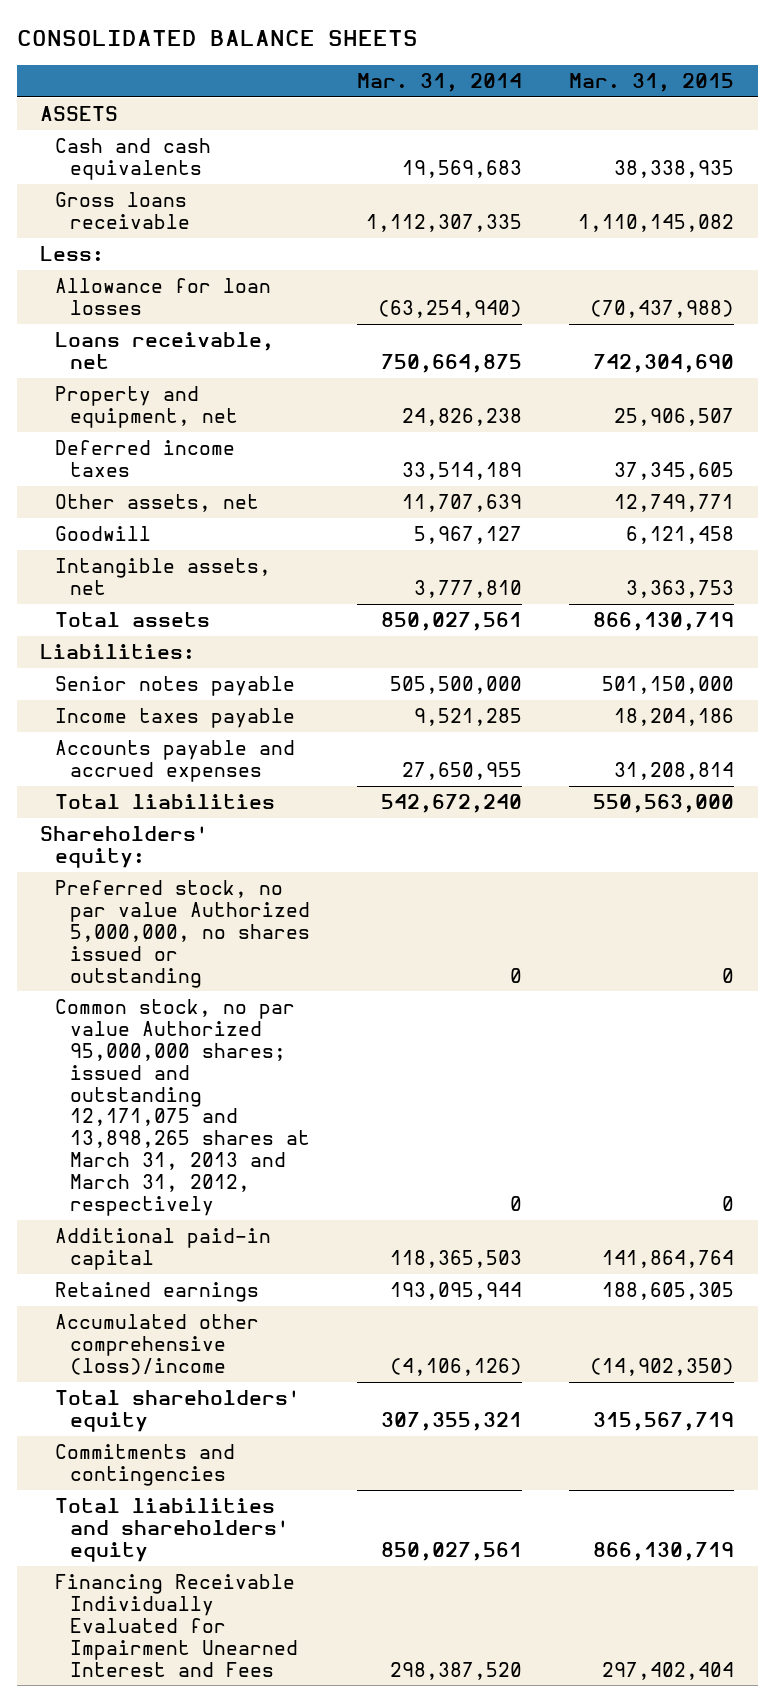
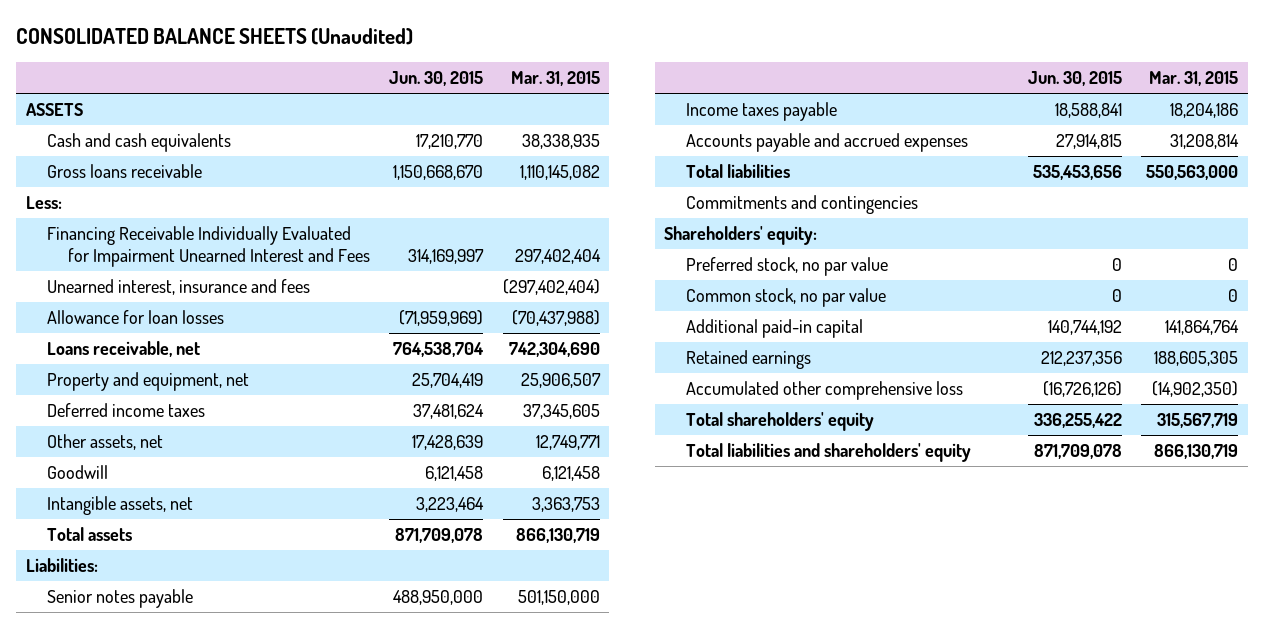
- CONSOLIDATED BALANCE SHEETS
+ CONSOLIDATED BALANCE SHEETS (Unaudited)
- | Mar. 31, 2014 | Mar. 31, 2015
+ | Jun. 30, 2015 | Mar. 31, 2015
moved up: Financing Receivable Individually Evaluated for Impairment Unearned Interest and Fees | 314,169,997 | 297,402,404
+ Unearned interest, insurance and fees | | (297,402,404)
moved up: Commitments and contingencies
- Preferred stock, no par value Authorized 5,000,000, no shares issued or outstanding | 0 | 0
- Common stock, no par value Authorized 95,000,000 shares; issued and outstanding 12,171,075 and 13,898,265 shares at March 31, 2013 and March 31, 2012, respectively | 0 | 0
+ Preferred stock, no par value | 0 | 0
+ Common stock, no par value | 0 | 0
- Accumulated other comprehensive (loss)/income | (4,106,126) | (14,902,350)
+ Accumulated other comprehensive loss | (16,726,126) | (14,902,350)

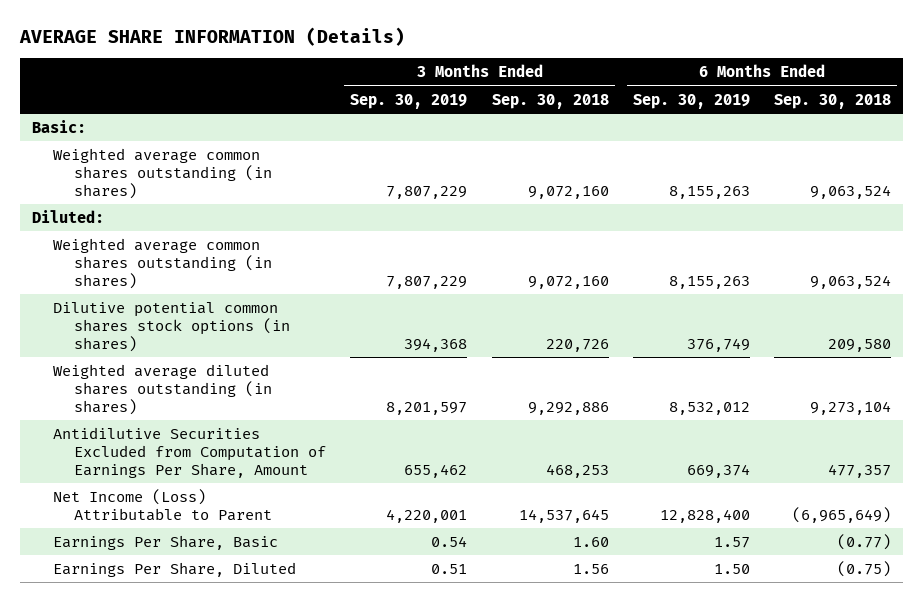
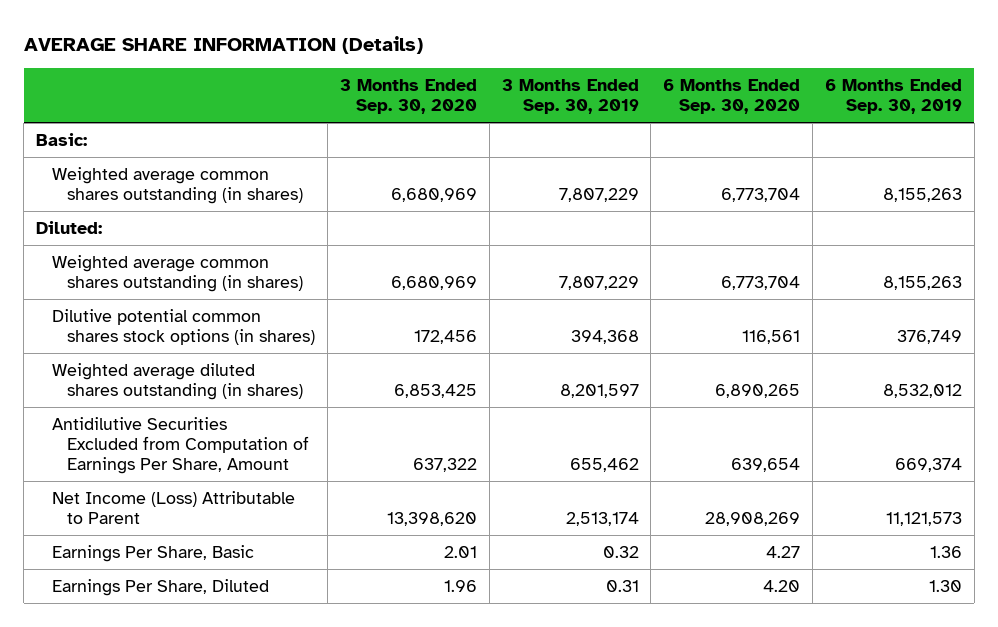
- | 3 Months Ended Sep. 30, 2019 | 3 Months Ended Sep. 30, 2018 | 6 Months Ended Sep. 30, 2019 | 6 Months Ended Sep. 30, 2018
+ | 3 Months Ended Sep. 30, 2020 | 3 Months Ended Sep. 30, 2019 | 6 Months Ended Sep. 30, 2020 | 6 Months Ended Sep. 30, 2019
- Net Income (Loss) Attributable to Parent | 4,220,001 | 14,537,645 | 12,828,400 | (6,965,649)
- Earnings Per Share, Basic | 0.54 | 1.60 | 1.57 | (0.77)
- Earnings Per Share, Diluted | 0.51 | 1.56 | 1.50 | (0.75)
+ Net Income (Loss) Attributable to Parent | 13,398,620 | 2,513,174 | 28,908,269 | 11,121,573
+ Earnings Per Share, Basic | 2.01 | 0.32 | 4.27 | 1.36
+ Earnings Per Share, Diluted | 1.96 | 0.31 | 4.20 | 1.30

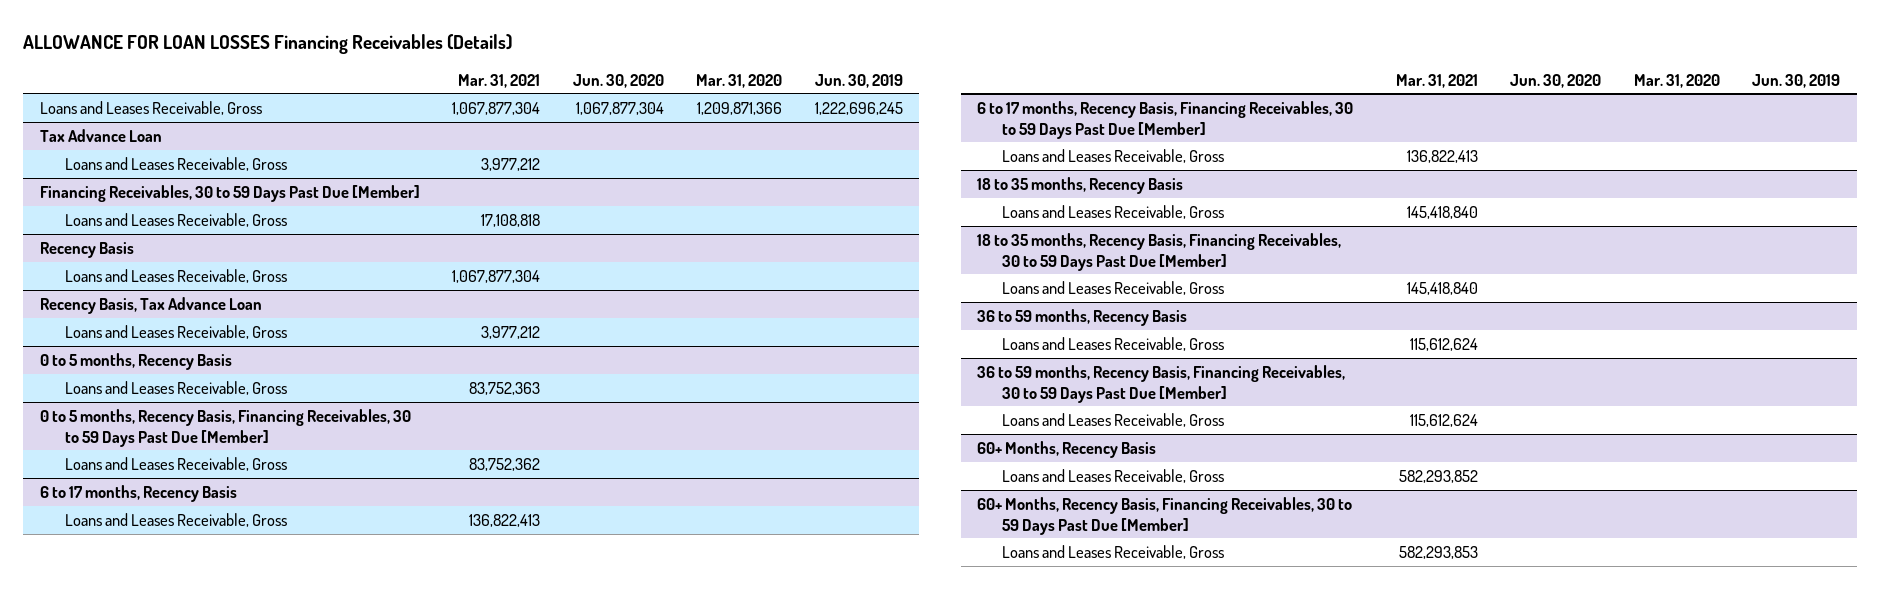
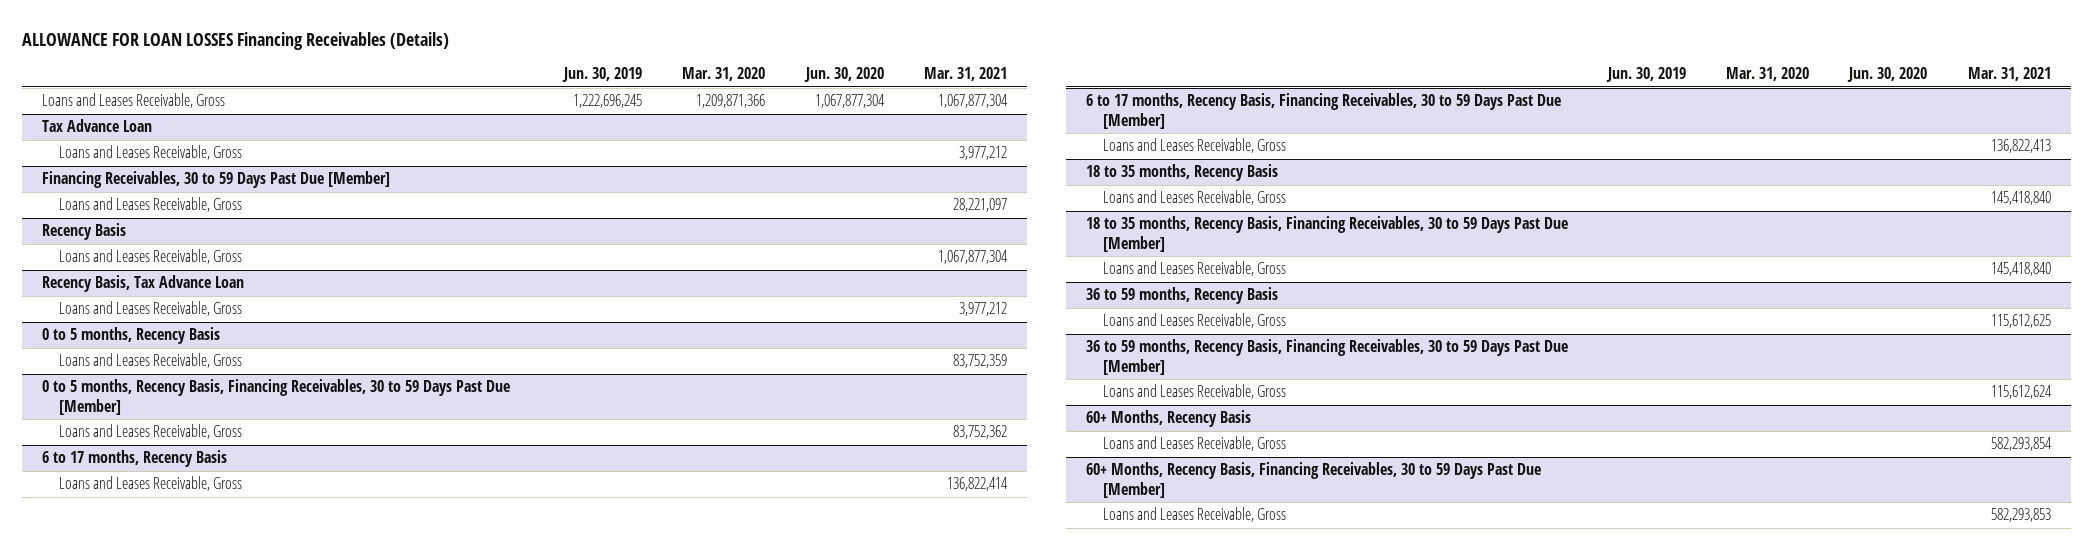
- | Mar. 31, 2021 | Jun. 30, 2020 | Mar. 31, 2020 | Jun. 30, 2019
+ | Jun. 30, 2019 | Mar. 31, 2020 | Jun. 30, 2020 | Mar. 31, 2021
@ Financing Receivables, 30 to 59 Days Past Due [Member]
- Loans and Leases Receivable, Gross | 17,108,818 | | |
+ Loans and Leases Receivable, Gross | | | | 28,221,097
@ 0 to 5 months, Recency Basis
- Loans and Leases Receivable, Gross | 83,752,363 | | |
+ Loans and Leases Receivable, Gross | | | | 83,752,359
@ 6 to 17 months, Recency Basis
- Loans and Leases Receivable, Gross | 136,822,413 | | |
+ Loans and Leases Receivable, Gross | | | | 136,822,414
@ 36 to 59 months, Recency Basis
- Loans and Leases Receivable, Gross | 115,612,624 | | |
+ Loans and Leases Receivable, Gross | | | | 115,612,625
@ 60+ Months, Recency Basis
- Loans and Leases Receivable, Gross | 582,293,852 | | |
+ Loans and Leases Receivable, Gross | | | | 582,293,854

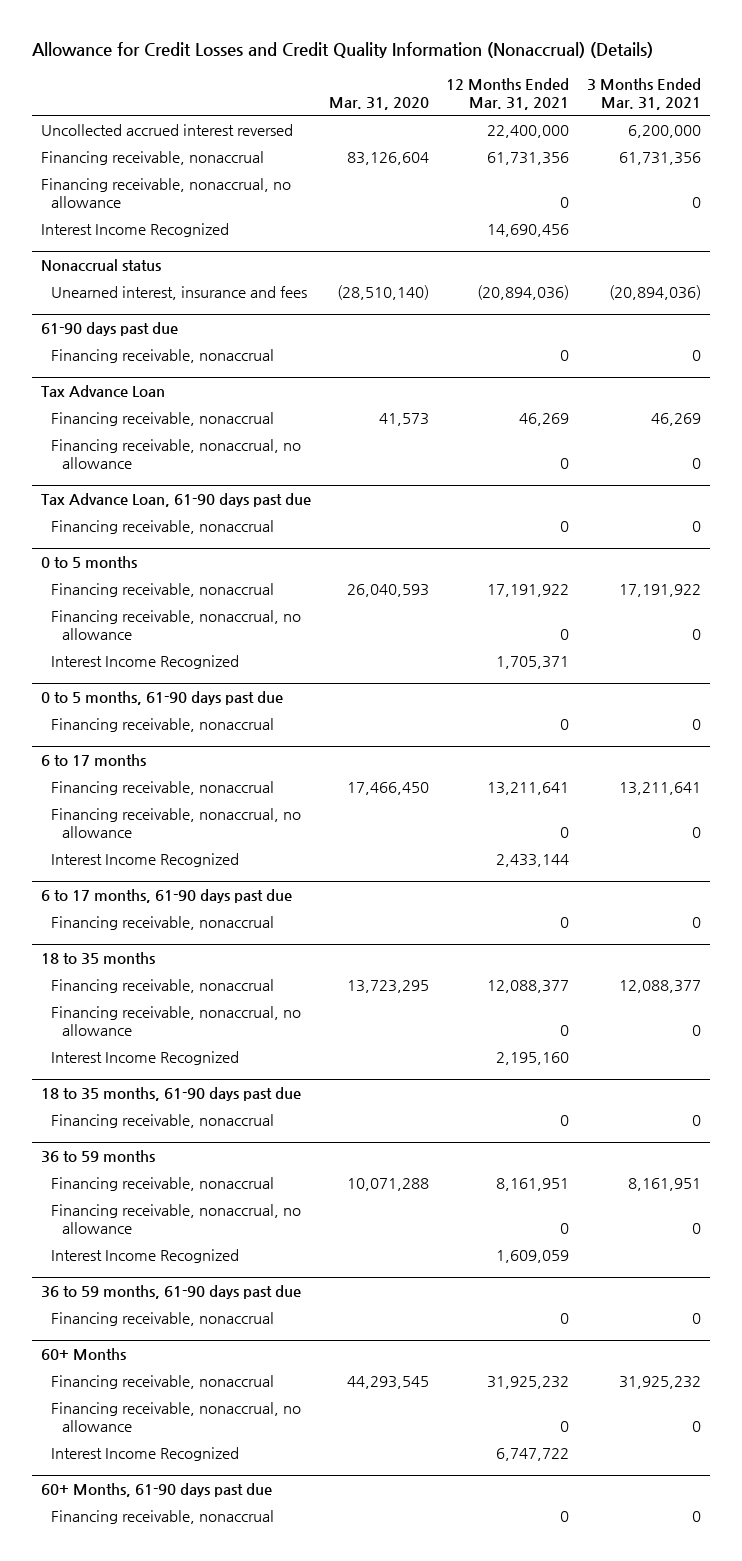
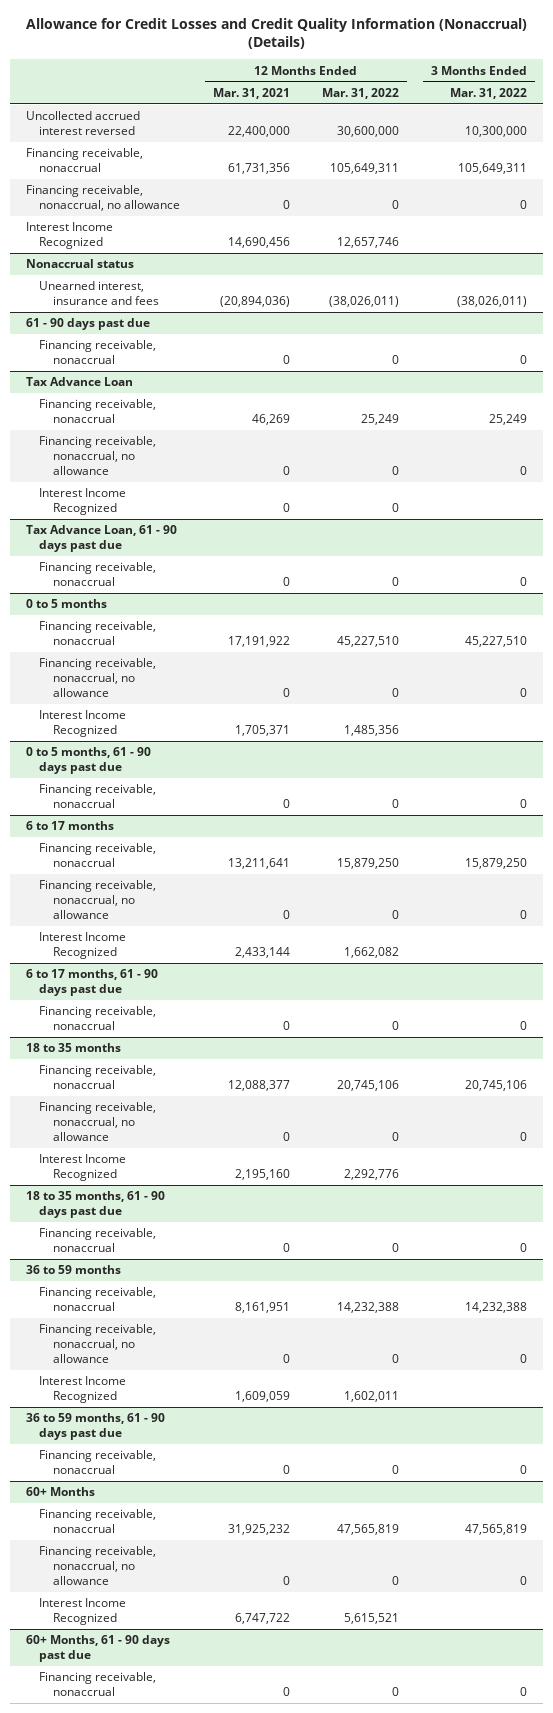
- | Mar. 31, 2020 | 12 Months Ended Mar. 31, 2021 | 3 Months Ended Mar. 31, 2021
+ | 12 Months Ended Mar. 31, 2021 | 12 Months Ended Mar. 31, 2022 | 3 Months Ended Mar. 31, 2022
- 61-90 days past due
+ 61 - 90 days past due
- Tax Advance Loan, 61-90 days past due
@ Tax Advance Loan
+ Interest Income Recognized | 0 | 0 |
+ Tax Advance Loan, 61 - 90 days past due
- 0 to 5 months, 61-90 days past due
+ 0 to 5 months, 61 - 90 days past due
- 6 to 17 months, 61-90 days past due
+ 6 to 17 months, 61 - 90 days past due
- 18 to 35 months, 61-90 days past due
+ 18 to 35 months, 61 - 90 days past due
- 36 to 59 months, 61-90 days past due
+ 36 to 59 months, 61 - 90 days past due
- 60+ Months, 61-90 days past due
+ 60+ Months, 61 - 90 days past due

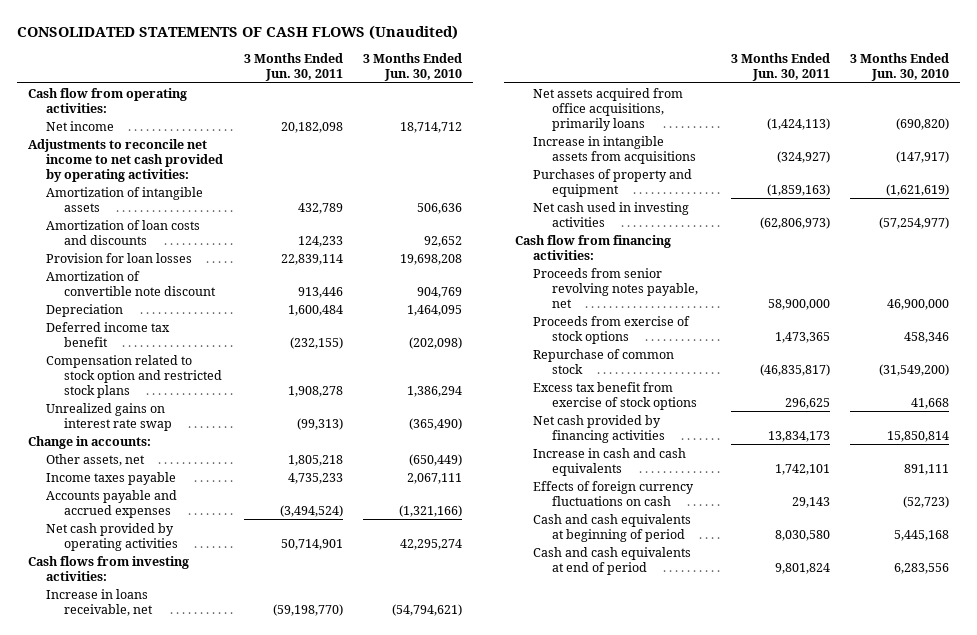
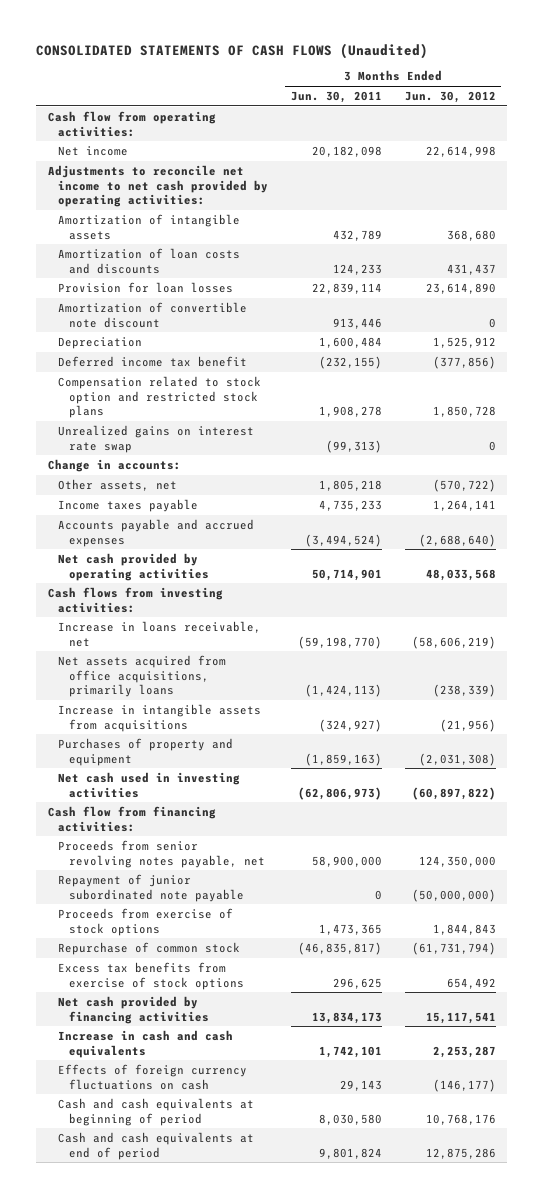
- | 3 Months Ended Jun. 30, 2011 | 3 Months Ended Jun. 30, 2010
+ | 3 Months Ended Jun. 30, 2011 | 3 Months Ended Jun. 30, 2012
+ Repayment of junior subordinated note payable | 0 | (50,000,000)
- Excess tax benefit from exercise of stock options | 296,625 | 41,668
+ Excess tax benefits from exercise of stock options | 296,625 | 654,492

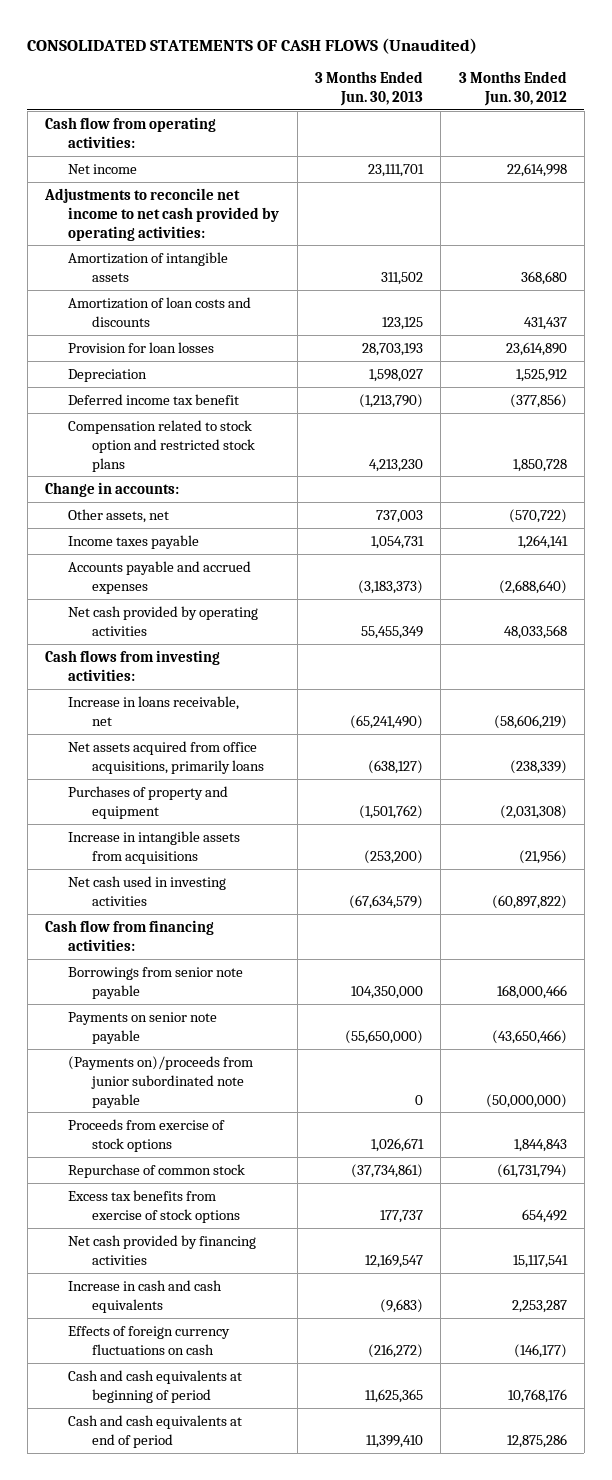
- | 3 Months Ended Jun. 30, 2011 | 3 Months Ended Jun. 30, 2012
+ | 3 Months Ended Jun. 30, 2013 | 3 Months Ended Jun. 30, 2012
- Amortization of convertible note discount | 913,446 | 0
- Unrealized gains on interest rate swap | (99,313) | 0
moved down: Increase in intangible assets from acquisitions | (253,200) | (21,956)
- Proceeds from senior revolving notes payable, net | 58,900,000 | 124,350,000
- Repayment of junior subordinated note payable | 0 | (50,000,000)
+ Borrowings from senior note payable | 104,350,000 | 168,000,466
+ Payments on senior note payable | (55,650,000) | (43,650,466)
+ (Payments on)/proceeds from junior subordinated note payable | 0 | (50,000,000)

